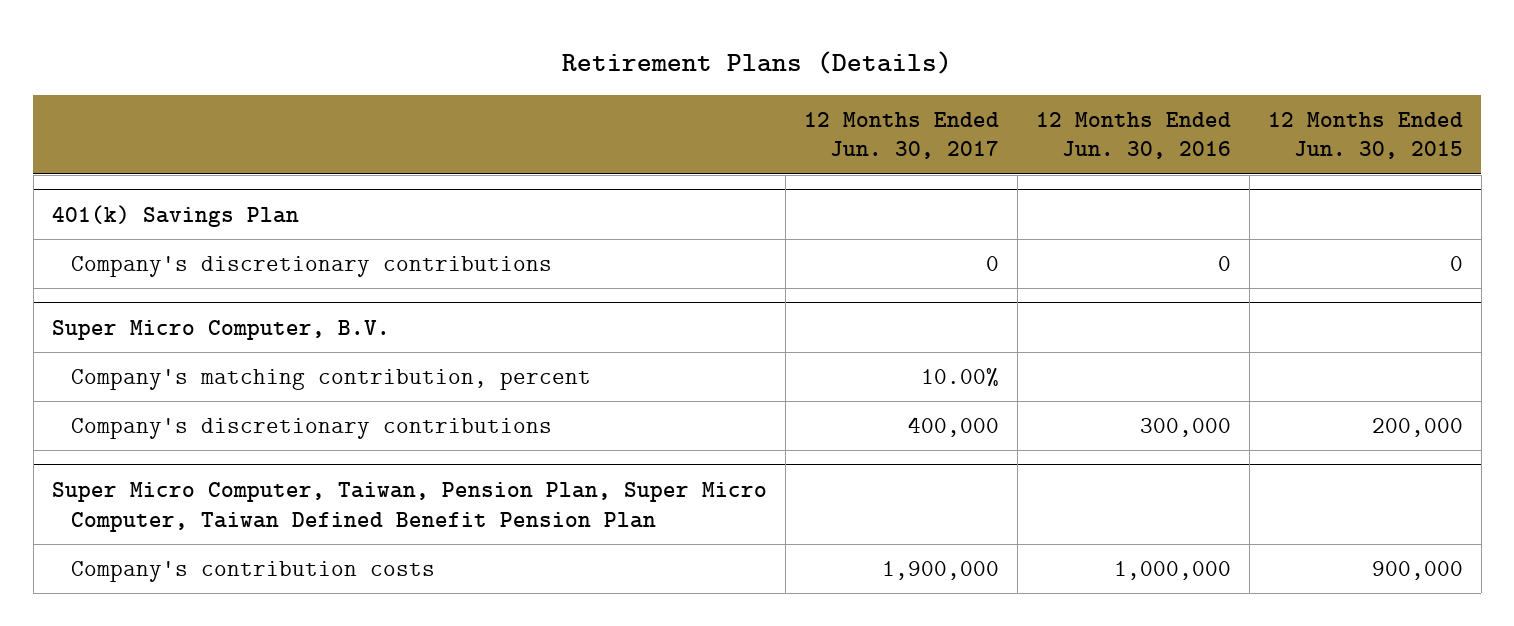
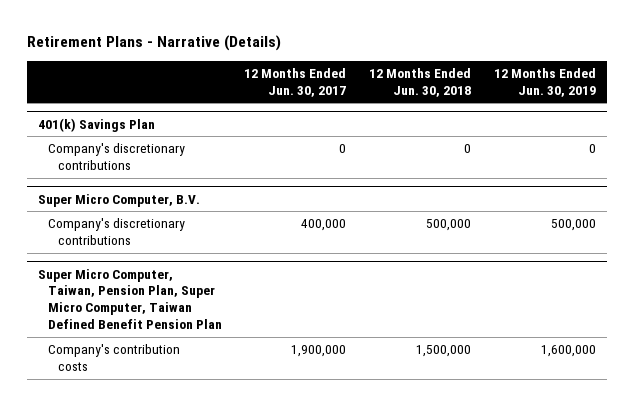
- Retirement Plans (Details)
+ Retirement Plans - Narrative (Details)
- | 12 Months Ended Jun. 30, 2017 | 12 Months Ended Jun. 30, 2016 | 12 Months Ended Jun. 30, 2015
+ | 12 Months Ended Jun. 30, 2017 | 12 Months Ended Jun. 30, 2018 | 12 Months Ended Jun. 30, 2019
@ Super Micro Computer, B.V.
- Company's matching contribution, percent | 10.00% | |

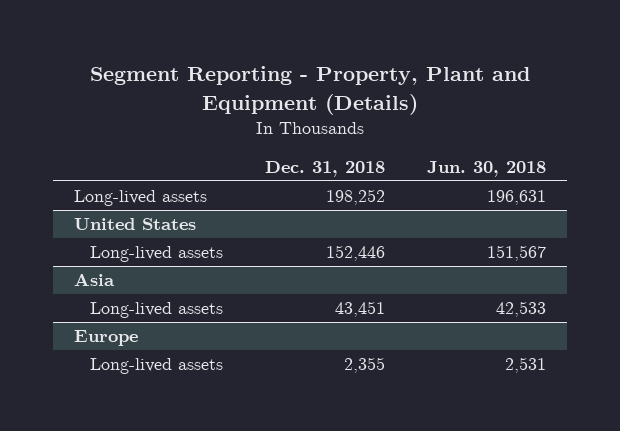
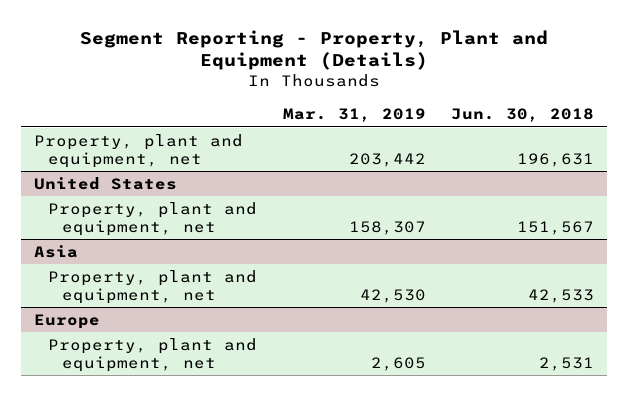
- | Dec. 31, 2018 | Jun. 30, 2018
+ | Mar. 31, 2019 | Jun. 30, 2018
- Long-lived assets | 198,252 | 196,631
+ Property, plant and equipment, net | 203,442 | 196,631
@ United States
- Long-lived assets | 152,446 | 151,567
+ Property, plant and equipment, net | 158,307 | 151,567
@ Asia
- Long-lived assets | 43,451 | 42,533
+ Property, plant and equipment, net | 42,530 | 42,533
@ Europe
- Long-lived assets | 2,355 | 2,531
+ Property, plant and equipment, net | 2,605 | 2,531

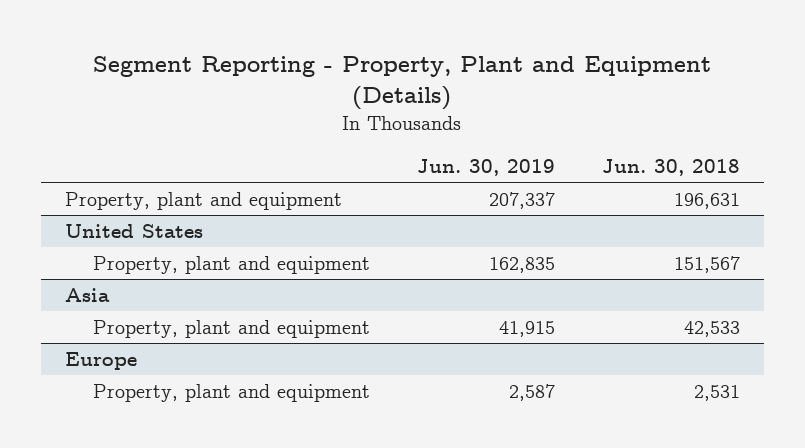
- | Mar. 31, 2019 | Jun. 30, 2018
+ | Jun. 30, 2019 | Jun. 30, 2018
- Property, plant and equipment, net | 203,442 | 196,631
+ Property, plant and equipment | 207,337 | 196,631
@ United States
- Property, plant and equipment, net | 158,307 | 151,567
+ Property, plant and equipment | 162,835 | 151,567
@ Asia
- Property, plant and equipment, net | 42,530 | 42,533
+ Property, plant and equipment | 41,915 | 42,533
@ Europe
- Property, plant and equipment, net | 2,605 | 2,531
+ Property, plant and equipment | 2,587 | 2,531

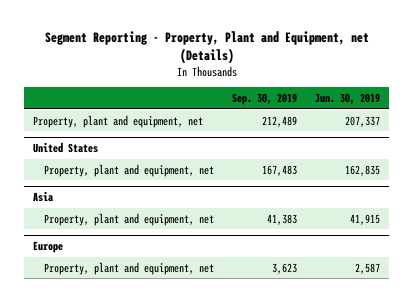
- Segment Reporting - Property, Plant and Equipment (Details)
+ Segment Reporting - Property, Plant and Equipment, net (Details)
- | Jun. 30, 2019 | Jun. 30, 2018
+ | Sep. 30, 2019 | Jun. 30, 2019
- Property, plant and equipment | 207,337 | 196,631
+ Property, plant and equipment, net | 212,489 | 207,337
@ United States
- Property, plant and equipment | 162,835 | 151,567
+ Property, plant and equipment, net | 167,483 | 162,835
@ Asia
- Property, plant and equipment | 41,915 | 42,533
+ Property, plant and equipment, net | 41,383 | 41,915
@ Europe
- Property, plant and equipment | 2,587 | 2,531
+ Property, plant and equipment, net | 3,623 | 2,587

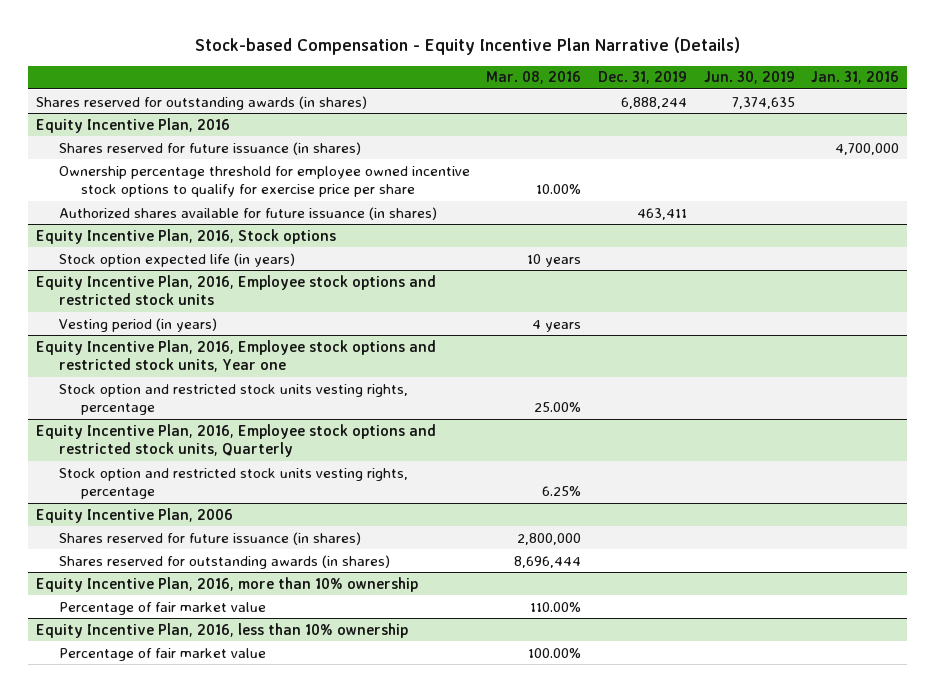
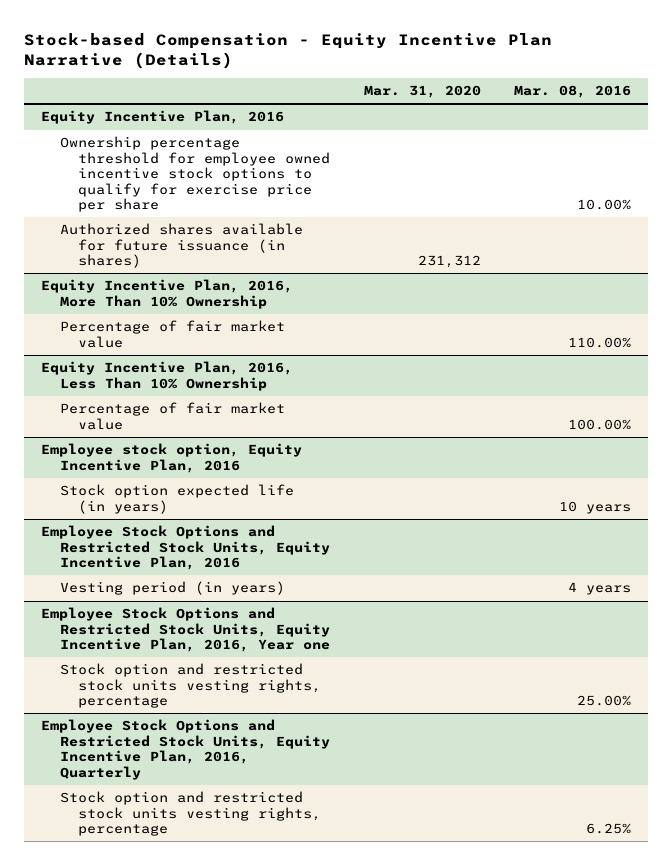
- | Mar. 08, 2016 | Dec. 31, 2019 | Jun. 30, 2019 | Jan. 31, 2016
+ | Mar. 31, 2020 | Mar. 08, 2016
- Shares reserved for outstanding awards (in shares) | | 6,888,244 | 7,374,635 |
@ Equity Incentive Plan, 2016
- Shares reserved for future issuance (in shares) | | | | 4,700,000
- Equity Incentive Plan, 2016, Stock options
+ Equity Incentive Plan, 2016, More Than 10% Ownership
+ Percentage of fair market value | | 110.00%
+ Equity Incentive Plan, 2016, Less Than 10% Ownership
+ Percentage of fair market value | | 100.00%
+ Employee stock option, Equity Incentive Plan, 2016
- Equity Incentive Plan, 2016, Employee stock options and restricted stock units
+ Employee Stock Options and Restricted Stock Units, Equity Incentive Plan, 2016
- Equity Incentive Plan, 2016, Employee stock options and restricted stock units, Year one
+ Employee Stock Options and Restricted Stock Units, Equity Incentive Plan, 2016, Year one
- Equity Incentive Plan, 2016, Employee stock options and restricted stock units, Quarterly
+ Employee Stock Options and Restricted Stock Units, Equity Incentive Plan, 2016, Quarterly
- Equity Incentive Plan, 2006
- Shares reserved for future issuance (in shares) | 2,800,000 | | |
- Shares reserved for outstanding awards (in shares) | 8,696,444 | | |
- Equity Incentive Plan, 2016, more than 10% ownership
- Percentage of fair market value | 110.00% | | |
- Equity Incentive Plan, 2016, less than 10% ownership
- Percentage of fair market value | 100.00% | | |

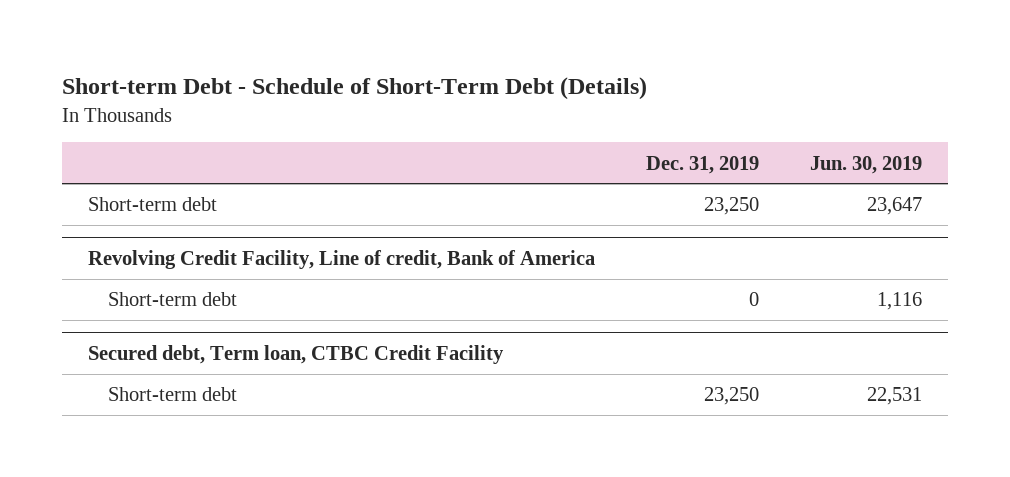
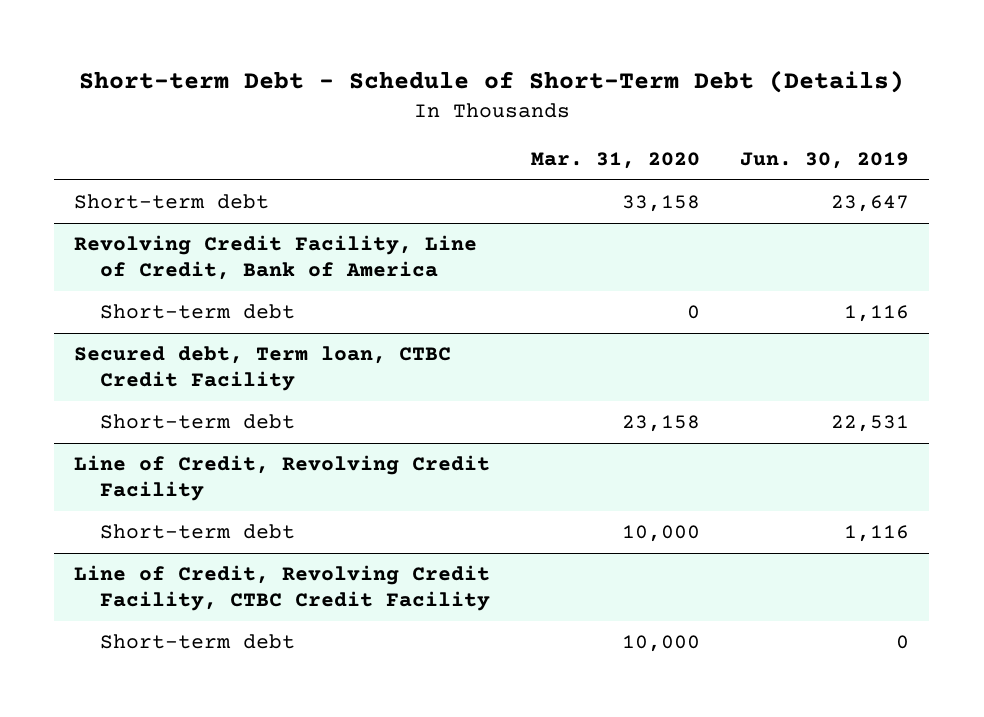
- | Dec. 31, 2019 | Jun. 30, 2019
+ | Mar. 31, 2020 | Jun. 30, 2019
- Revolving Credit Facility, Line of credit, Bank of America
+ Revolving Credit Facility, Line of Credit, Bank of America
+ Line of Credit, Revolving Credit Facility
+ Short-term debt | 10,000 | 1,116
+ Line of Credit, Revolving Credit Facility, CTBC Credit Facility
+ Short-term debt | 10,000 | 0

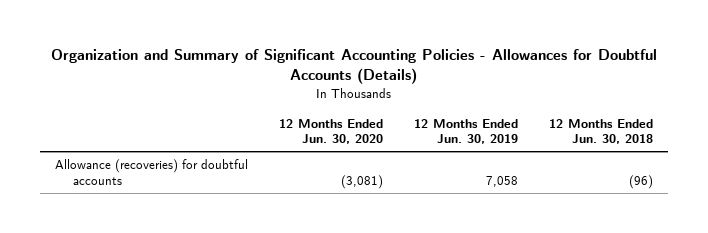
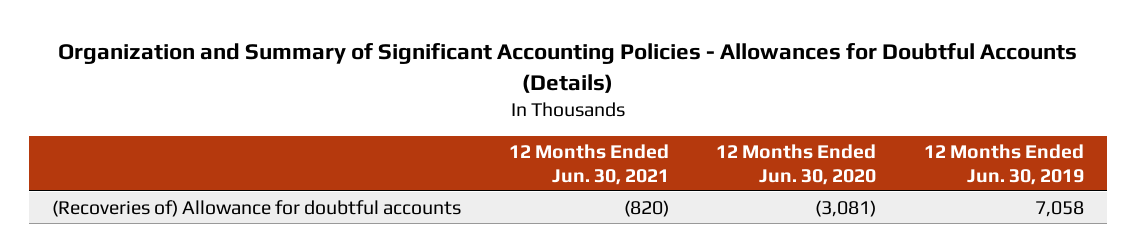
- | 12 Months Ended Jun. 30, 2020 | 12 Months Ended Jun. 30, 2019 | 12 Months Ended Jun. 30, 2018
+ | 12 Months Ended Jun. 30, 2021 | 12 Months Ended Jun. 30, 2020 | 12 Months Ended Jun. 30, 2019
- Allowance (recoveries) for doubtful accounts | (3,081) | 7,058 | (96)
+ (Recoveries of) Allowance for doubtful accounts | (820) | (3,081) | 7,058

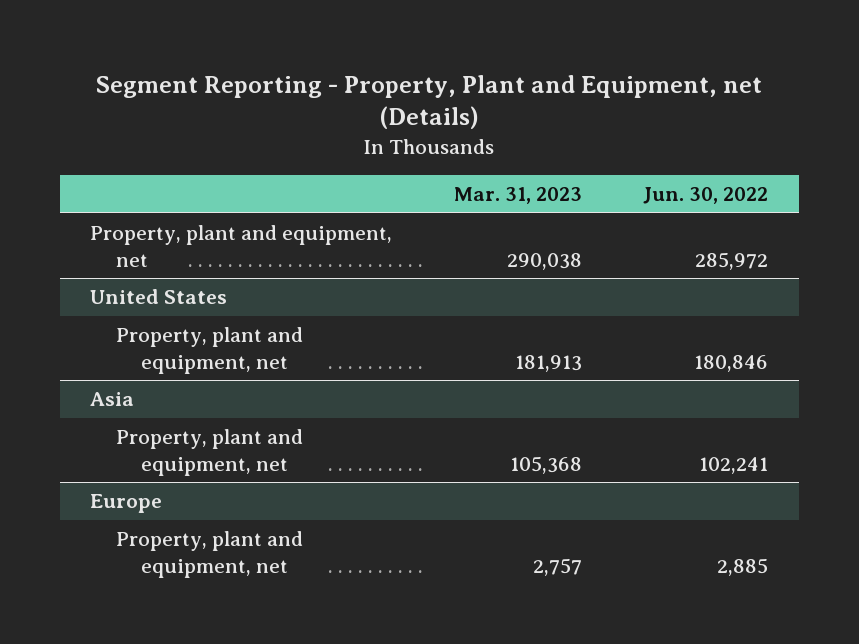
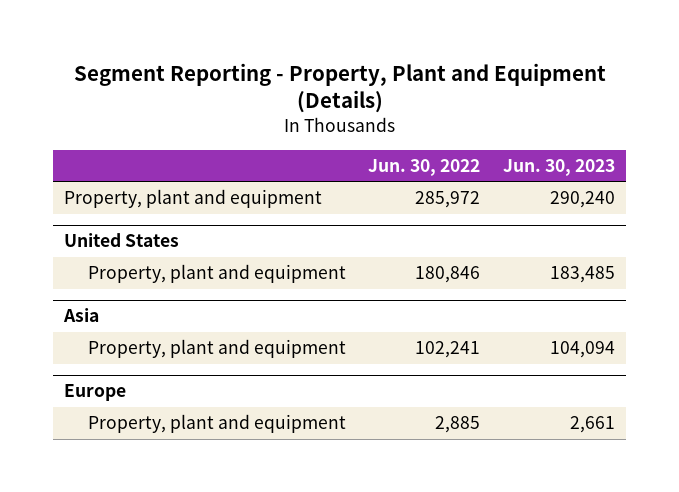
- Segment Reporting - Property, Plant and Equipment, net (Details)
+ Segment Reporting - Property, Plant and Equipment (Details)
- | Mar. 31, 2023 | Jun. 30, 2022
+ | Jun. 30, 2022 | Jun. 30, 2023
- Property, plant and equipment, net | 290,038 | 285,972
+ Property, plant and equipment | 285,972 | 290,240
@ United States
- Property, plant and equipment, net | 181,913 | 180,846
+ Property, plant and equipment | 180,846 | 183,485
@ Asia
- Property, plant and equipment, net | 105,368 | 102,241
+ Property, plant and equipment | 102,241 | 104,094
@ Europe
- Property, plant and equipment, net | 2,757 | 2,885
+ Property, plant and equipment | 2,885 | 2,661

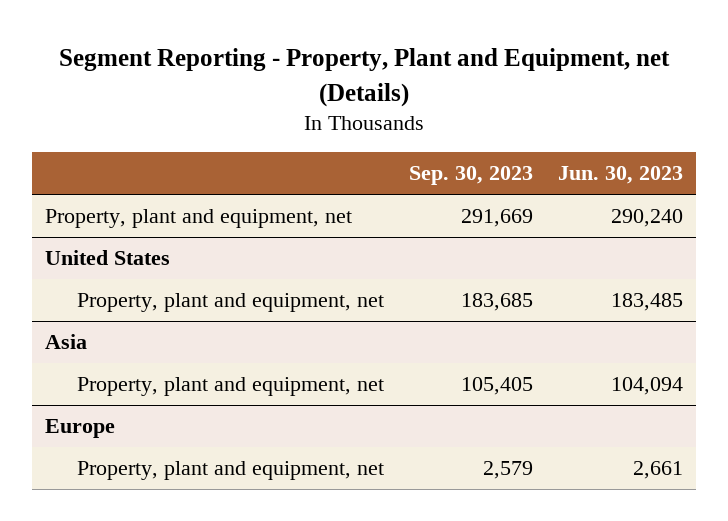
- Segment Reporting - Property, Plant and Equipment (Details)
+ Segment Reporting - Property, Plant and Equipment, net (Details)
- | Jun. 30, 2022 | Jun. 30, 2023
+ | Sep. 30, 2023 | Jun. 30, 2023
- Property, plant and equipment | 285,972 | 290,240
+ Property, plant and equipment, net | 291,669 | 290,240
@ United States
- Property, plant and equipment | 180,846 | 183,485
+ Property, plant and equipment, net | 183,685 | 183,485
@ Asia
- Property, plant and equipment | 102,241 | 104,094
+ Property, plant and equipment, net | 105,405 | 104,094
@ Europe
- Property, plant and equipment | 2,885 | 2,661
+ Property, plant and equipment, net | 2,579 | 2,661

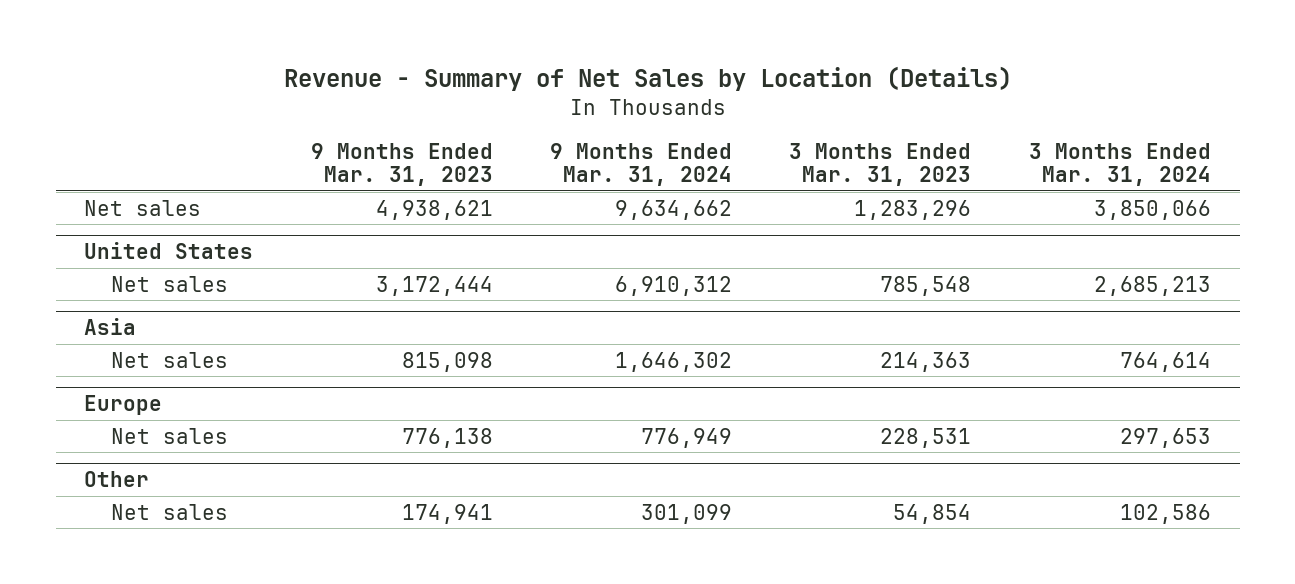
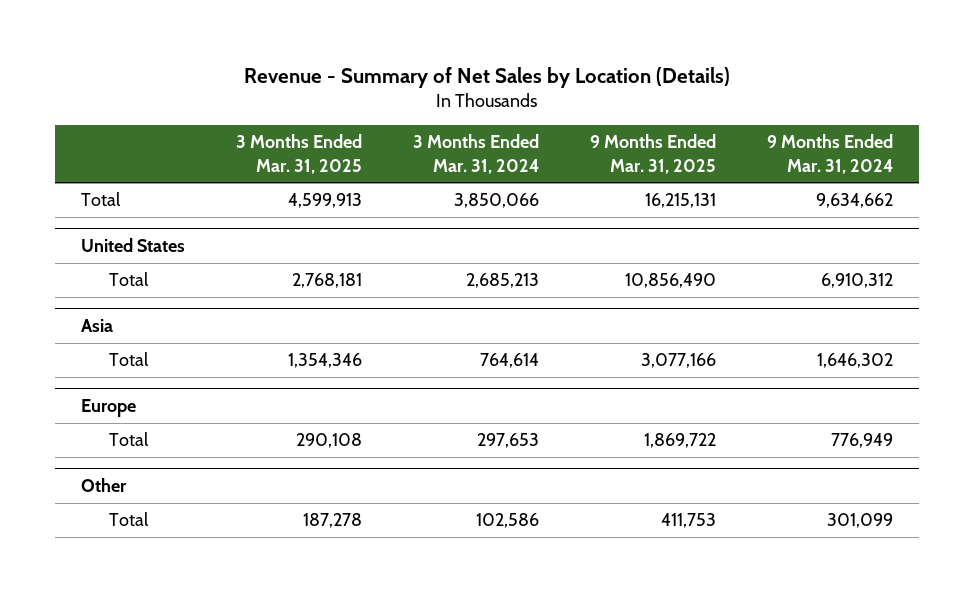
- | 9 Months Ended Mar. 31, 2023 | 9 Months Ended Mar. 31, 2024 | 3 Months Ended Mar. 31, 2023 | 3 Months Ended Mar. 31, 2024
+ | 3 Months Ended Mar. 31, 2025 | 3 Months Ended Mar. 31, 2024 | 9 Months Ended Mar. 31, 2025 | 9 Months Ended Mar. 31, 2024
- Net sales | 4,938,621 | 9,634,662 | 1,283,296 | 3,850,066
+ Total | 4,599,913 | 3,850,066 | 16,215,131 | 9,634,662
@ United States
- Net sales | 3,172,444 | 6,910,312 | 785,548 | 2,685,213
+ Total | 2,768,181 | 2,685,213 | 10,856,490 | 6,910,312
@ Asia
- Net sales | 815,098 | 1,646,302 | 214,363 | 764,614
+ Total | 1,354,346 | 764,614 | 3,077,166 | 1,646,302
@ Europe
- Net sales | 776,138 | 776,949 | 228,531 | 297,653
+ Total | 290,108 | 297,653 | 1,869,722 | 776,949
@ Other
- Net sales | 174,941 | 301,099 | 54,854 | 102,586
+ Total | 187,278 | 102,586 | 411,753 | 301,099

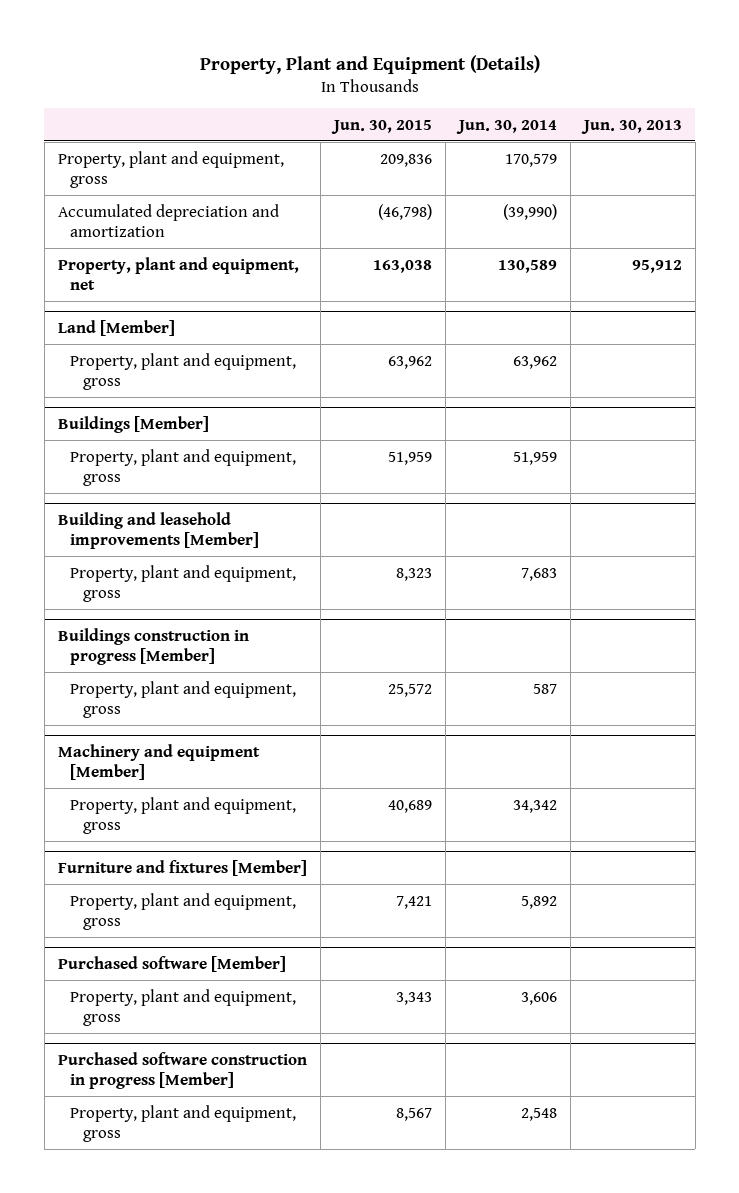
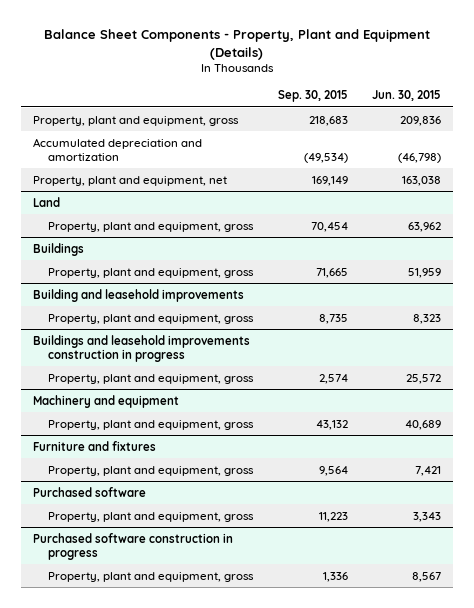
- Property, Plant and Equipment (Details)
+ Balance Sheet Components - Property, Plant and Equipment (Details)
- | Jun. 30, 2015 | Jun. 30, 2014 | Jun. 30, 2013
+ | Sep. 30, 2015 | Jun. 30, 2015
- Land [Member]
+ Land
- Buildings [Member]
+ Buildings
- Building and leasehold improvements [Member]
+ Building and leasehold improvements
- Buildings construction in progress [Member]
+ Buildings and leasehold improvements construction in progress
- Machinery and equipment [Member]
+ Machinery and equipment
- Furniture and fixtures [Member]
+ Furniture and fixtures
- Purchased software [Member]
+ Purchased software
- Purchased software construction in progress [Member]
+ Purchased software construction in progress

